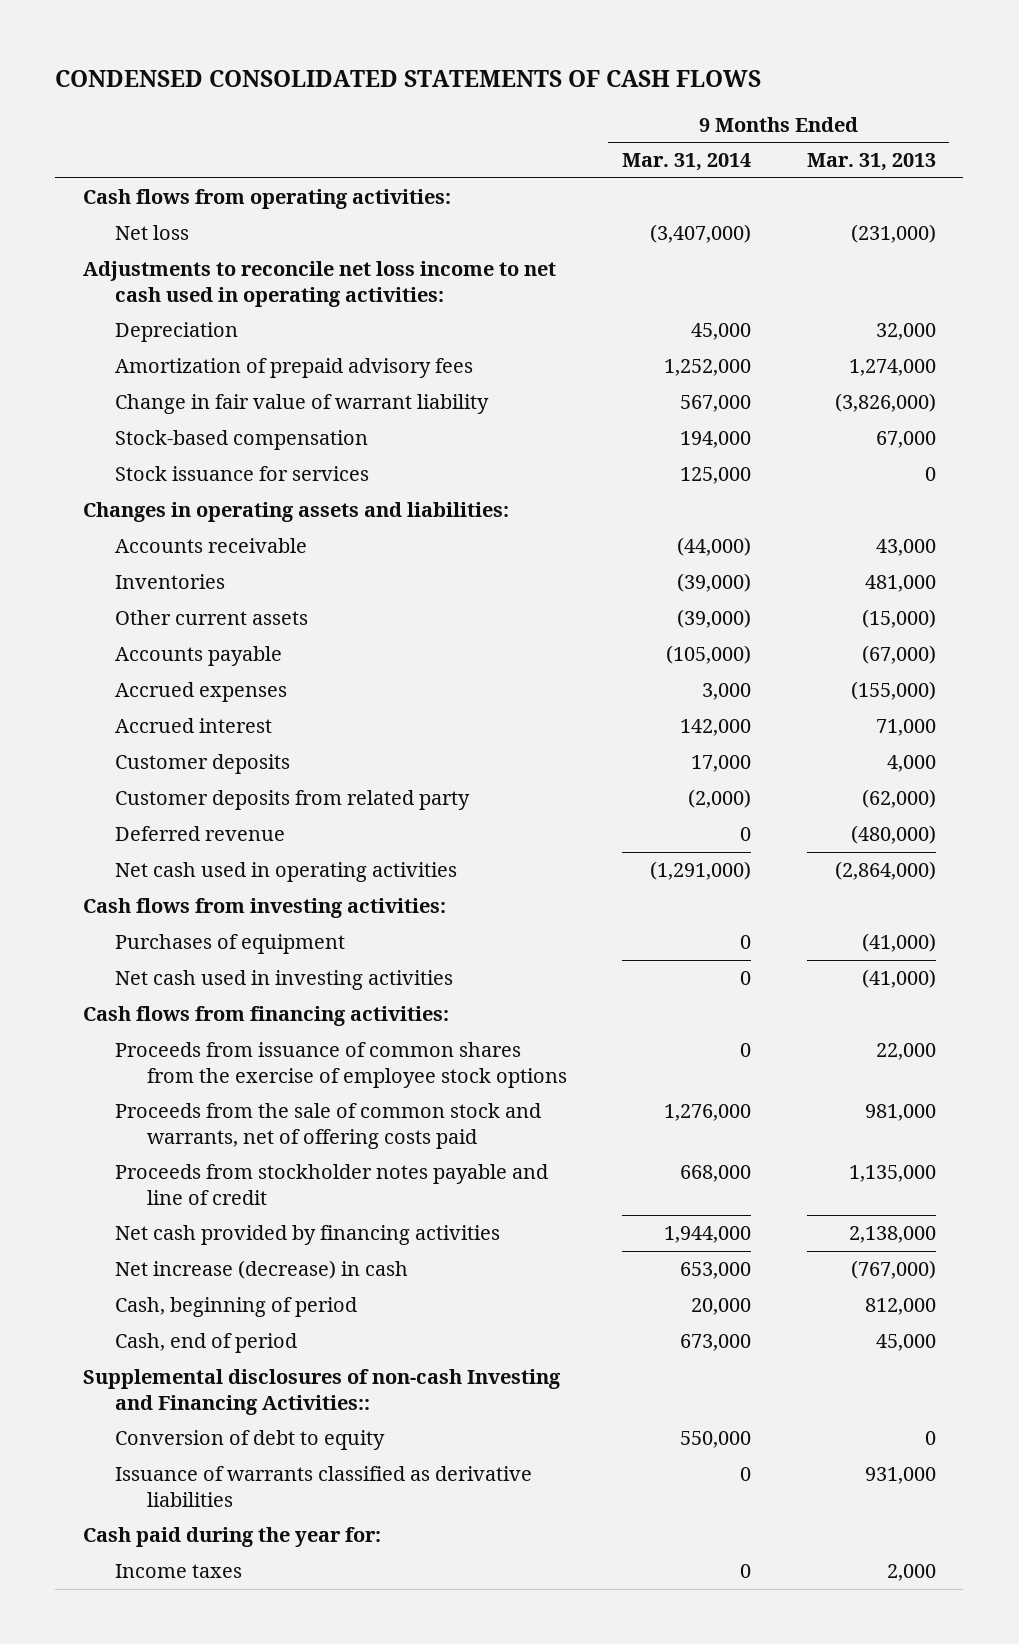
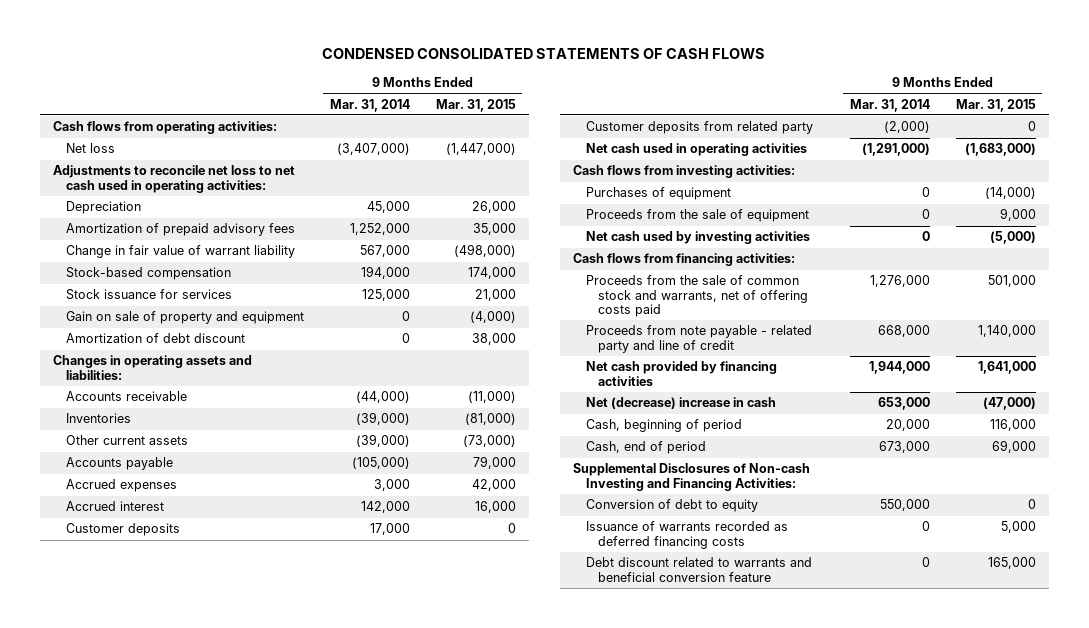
- | 9 Months Ended Mar. 31, 2014 | 9 Months Ended Mar. 31, 2013
+ | 9 Months Ended Mar. 31, 2014 | 9 Months Ended Mar. 31, 2015
- Adjustments to reconcile net loss income to net cash used in operating activities:
+ Adjustments to reconcile net loss to net cash used in operating activities:
+ Gain on sale of property and equipment | 0 | (4,000)
+ Amortization of debt discount | 0 | 38,000
- Deferred revenue | 0 | (480,000)
- Net cash used in investing activities | 0 | (41,000)
+ Proceeds from the sale of equipment | 0 | 9,000
+ Net cash used by investing activities | 0 | (5,000)
- Proceeds from issuance of common shares from the exercise of employee stock options | 0 | 22,000
- Proceeds from stockholder notes payable and line of credit | 668,000 | 1,135,000
+ Proceeds from note payable - related party and line of credit | 668,000 | 1,140,000
- Net increase (decrease) in cash | 653,000 | (767,000)
+ Net (decrease) increase in cash | 653,000 | (47,000)
- Supplemental disclosures of non-cash Investing and Financing Activities::
+ Supplemental Disclosures of Non-cash Investing and Financing Activities:
- Issuance of warrants classified as derivative liabilities | 0 | 931,000
- Cash paid during the year for:
- Income taxes | 0 | 2,000
+ Issuance of warrants recorded as deferred financing costs | 0 | 5,000
+ Debt discount related to warrants and beneficial conversion feature | 0 | 165,000

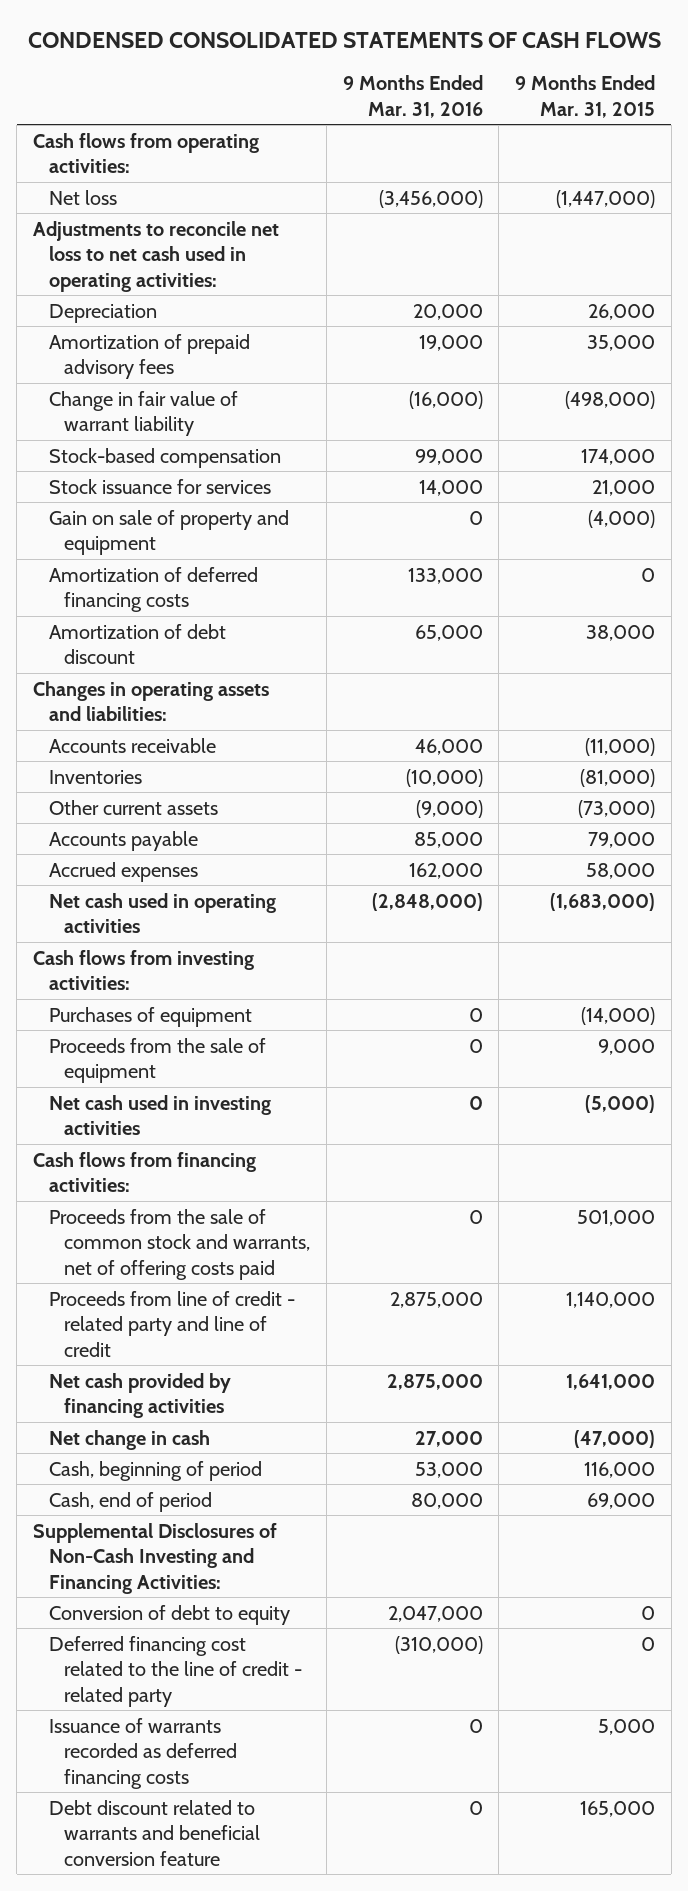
- | 9 Months Ended Mar. 31, 2014 | 9 Months Ended Mar. 31, 2015
+ | 9 Months Ended Mar. 31, 2016 | 9 Months Ended Mar. 31, 2015
+ Amortization of deferred financing costs | 133,000 | 0
- Accrued expenses | 3,000 | 42,000
- Accrued interest | 142,000 | 16,000
- Customer deposits | 17,000 | 0
- Customer deposits from related party | (2,000) | 0
+ Accrued expenses | 162,000 | 58,000
- Net cash used by investing activities | 0 | (5,000)
+ Net cash used in investing activities | 0 | (5,000)
- Proceeds from note payable - related party and line of credit | 668,000 | 1,140,000
+ Proceeds from line of credit - related party and line of credit | 2,875,000 | 1,140,000
- Net (decrease) increase in cash | 653,000 | (47,000)
+ Net change in cash | 27,000 | (47,000)
- Supplemental Disclosures of Non-cash Investing and Financing Activities:
+ Supplemental Disclosures of Non-Cash Investing and Financing Activities:
+ Deferred financing cost related to the line of credit - related party | (310,000) | 0

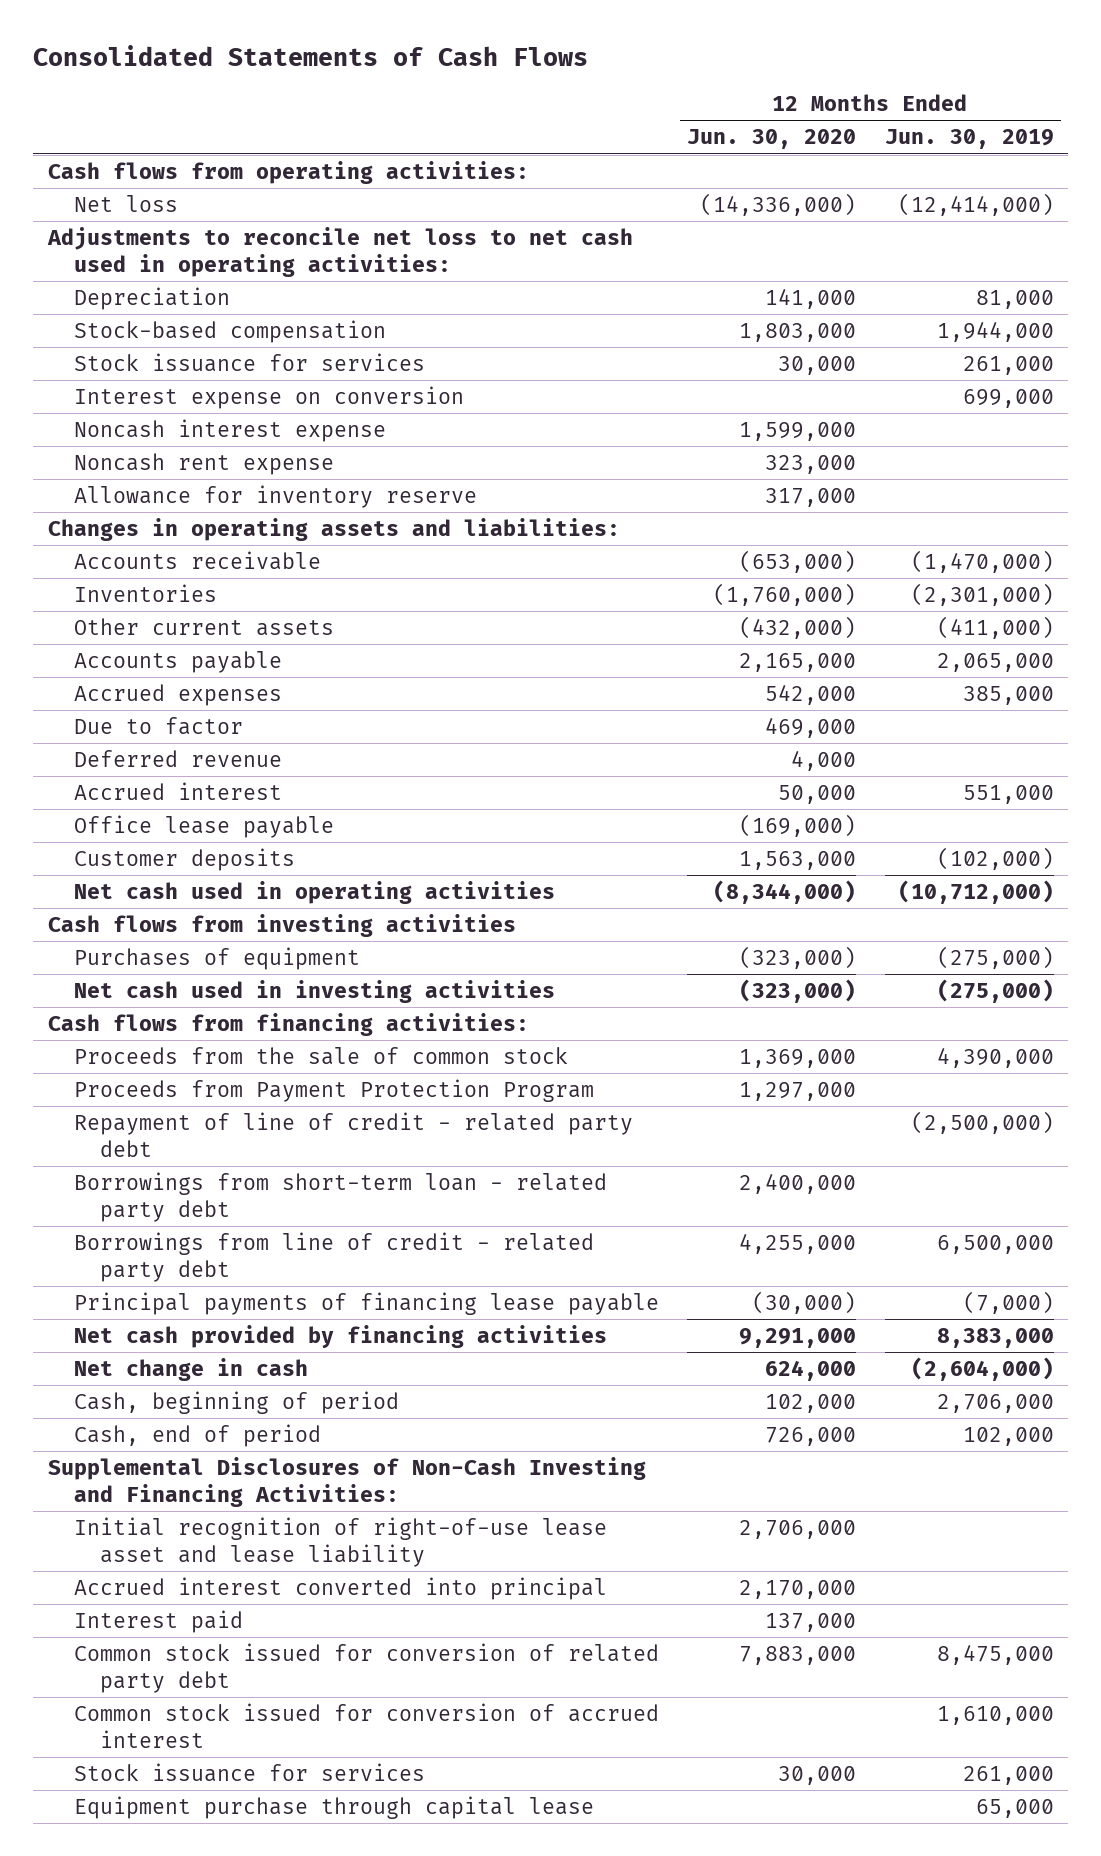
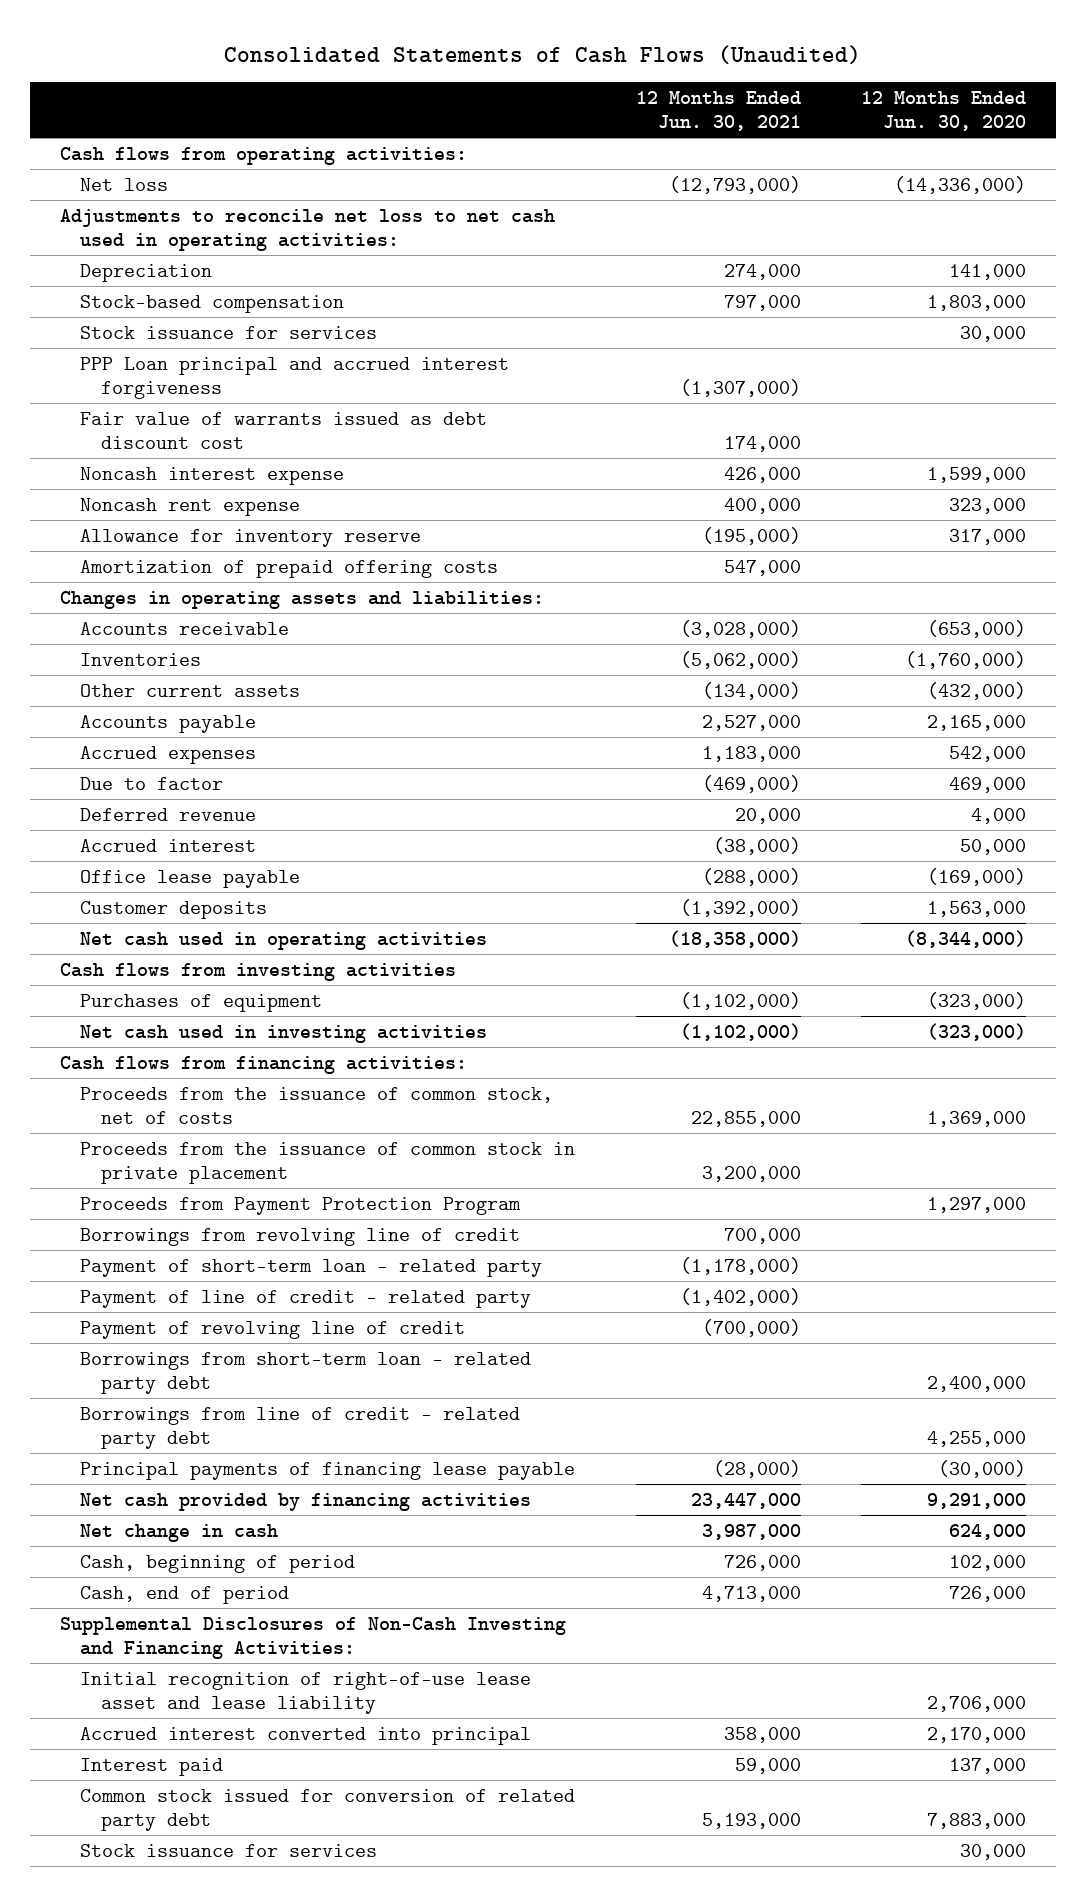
- Consolidated Statements of Cash Flows
+ Consolidated Statements of Cash Flows (Unaudited)
- | 12 Months Ended Jun. 30, 2020 | 12 Months Ended Jun. 30, 2019
+ | 12 Months Ended Jun. 30, 2021 | 12 Months Ended Jun. 30, 2020
- Interest expense on conversion | | 699,000
+ PPP Loan principal and accrued interest forgiveness | (1,307,000) |
+ Fair value of warrants issued as debt discount cost | 174,000 |
+ Amortization of prepaid offering costs | 547,000 |
- Proceeds from the sale of common stock | 1,369,000 | 4,390,000
+ Proceeds from the issuance of common stock, net of costs | 22,855,000 | 1,369,000
+ Proceeds from the issuance of common stock in private placement | 3,200,000 |
- Repayment of line of credit - related party debt | | (2,500,000)
+ Borrowings from revolving line of credit | 700,000 |
+ Payment of short-term loan - related party | (1,178,000) |
+ Payment of line of credit - related party | (1,402,000) |
+ Payment of revolving line of credit | (700,000) |
- Common stock issued for conversion of accrued interest | | 1,610,000
- Equipment purchase through capital lease | | 65,000

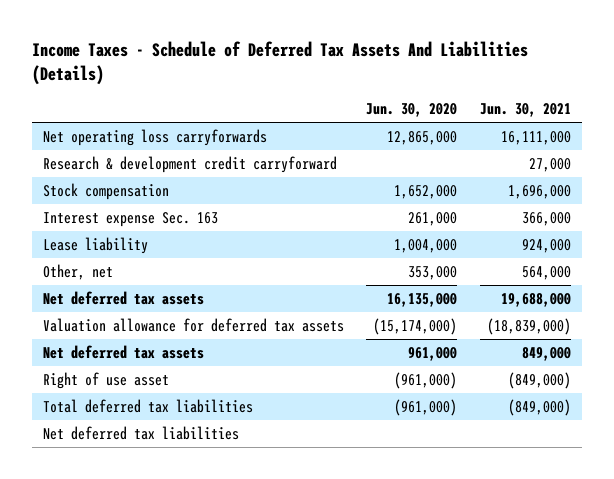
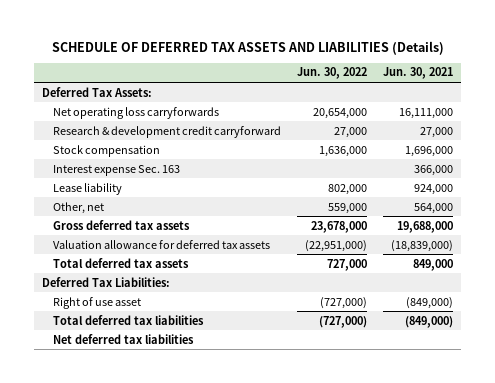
- Income Taxes - Schedule of Deferred Tax Assets And Liabilities (Details)
+ SCHEDULE OF DEFERRED TAX ASSETS AND LIABILITIES (Details)
- | Jun. 30, 2020 | Jun. 30, 2021
+ | Jun. 30, 2022 | Jun. 30, 2021
+ Deferred Tax Assets:
- Net deferred tax assets | 16,135,000 | 19,688,000
+ Gross deferred tax assets | 23,678,000 | 19,688,000
- Net deferred tax assets | 961,000 | 849,000
+ Total deferred tax assets | 727,000 | 849,000
+ Deferred Tax Liabilities:

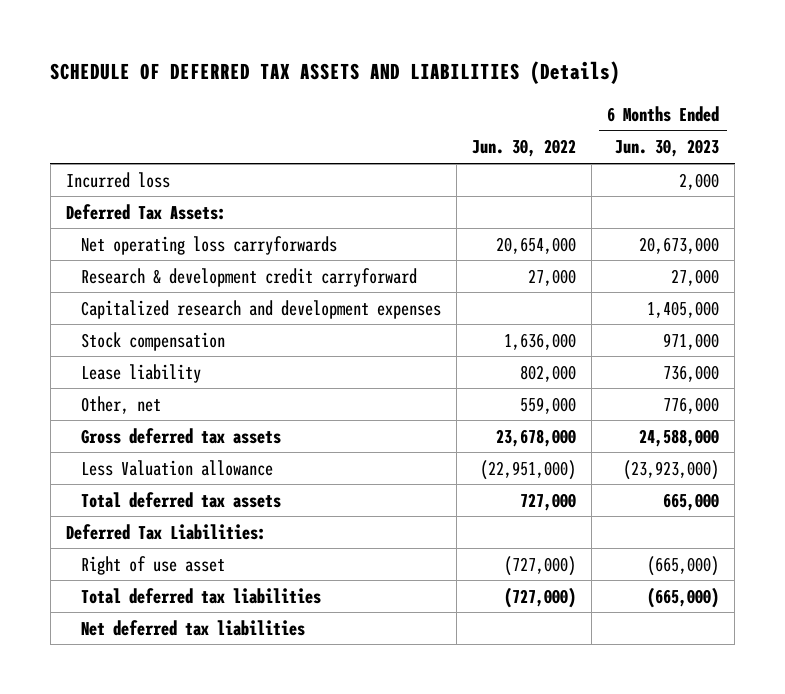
- | Jun. 30, 2022 | Jun. 30, 2021
+ | Jun. 30, 2022 | 6 Months Ended Jun. 30, 2023
+ Incurred loss | | 2,000
+ Capitalized research and development expenses | | 1,405,000
- Interest expense Sec. 163 | | 366,000
- Valuation allowance for deferred tax assets | (22,951,000) | (18,839,000)
+ Less Valuation allowance | (22,951,000) | (23,923,000)

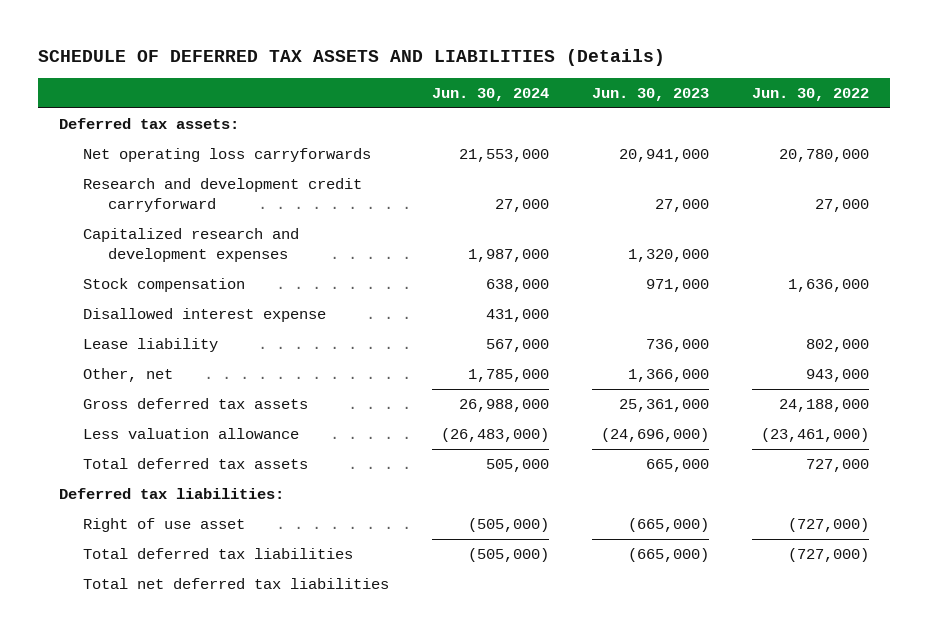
- | Jun. 30, 2022 | 6 Months Ended Jun. 30, 2023
+ | Jun. 30, 2024 | Jun. 30, 2023 | Jun. 30, 2022
- Incurred loss | | 2,000
- Deferred Tax Assets:
- Net operating loss carryforwards | 20,654,000 | 20,673,000
- Research & development credit carryforward | 27,000 | 27,000
+ Deferred tax assets:
+ Net operating loss carryforwards | 21,553,000 | 20,941,000 | 20,780,000
+ Research and development credit carryforward | 27,000 | 27,000 | 27,000
+ Disallowed interest expense | 431,000 | |
- Other, net | 559,000 | 776,000
- Gross deferred tax assets | 23,678,000 | 24,588,000
- Less Valuation allowance | (22,951,000) | (23,923,000)
+ Other, net | 1,785,000 | 1,366,000 | 943,000
+ Gross deferred tax assets | 26,988,000 | 25,361,000 | 24,188,000
+ Less valuation allowance | (26,483,000) | (24,696,000) | (23,461,000)
- Deferred Tax Liabilities:
+ Deferred tax liabilities:
- Net deferred tax liabilities
+ Total net deferred tax liabilities

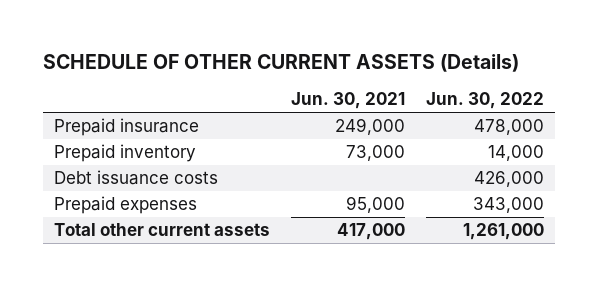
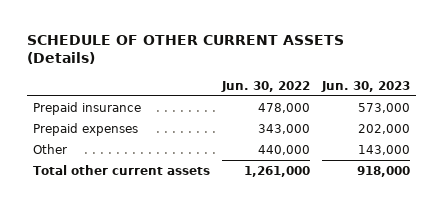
- | Jun. 30, 2021 | Jun. 30, 2022
+ | Jun. 30, 2022 | Jun. 30, 2023
- Prepaid inventory | 73,000 | 14,000
- Debt issuance costs | | 426,000
+ Other | 440,000 | 143,000

